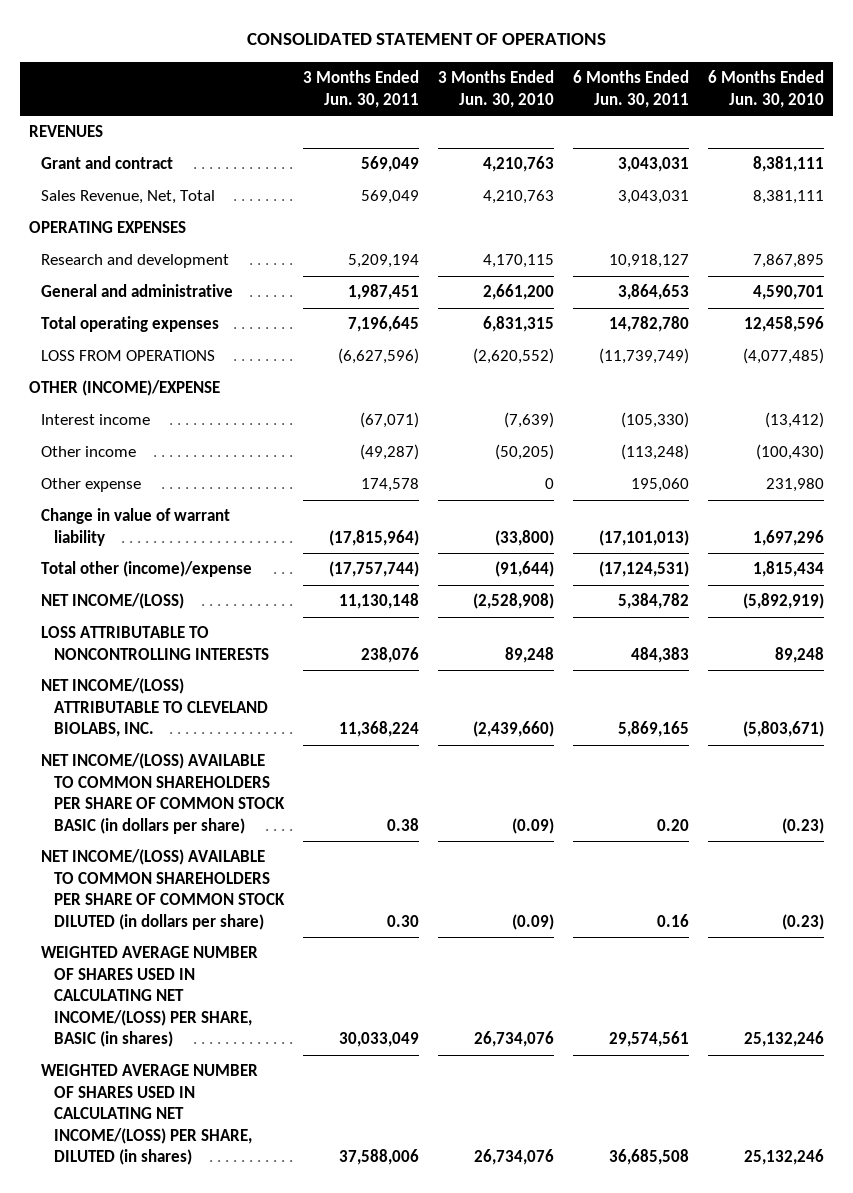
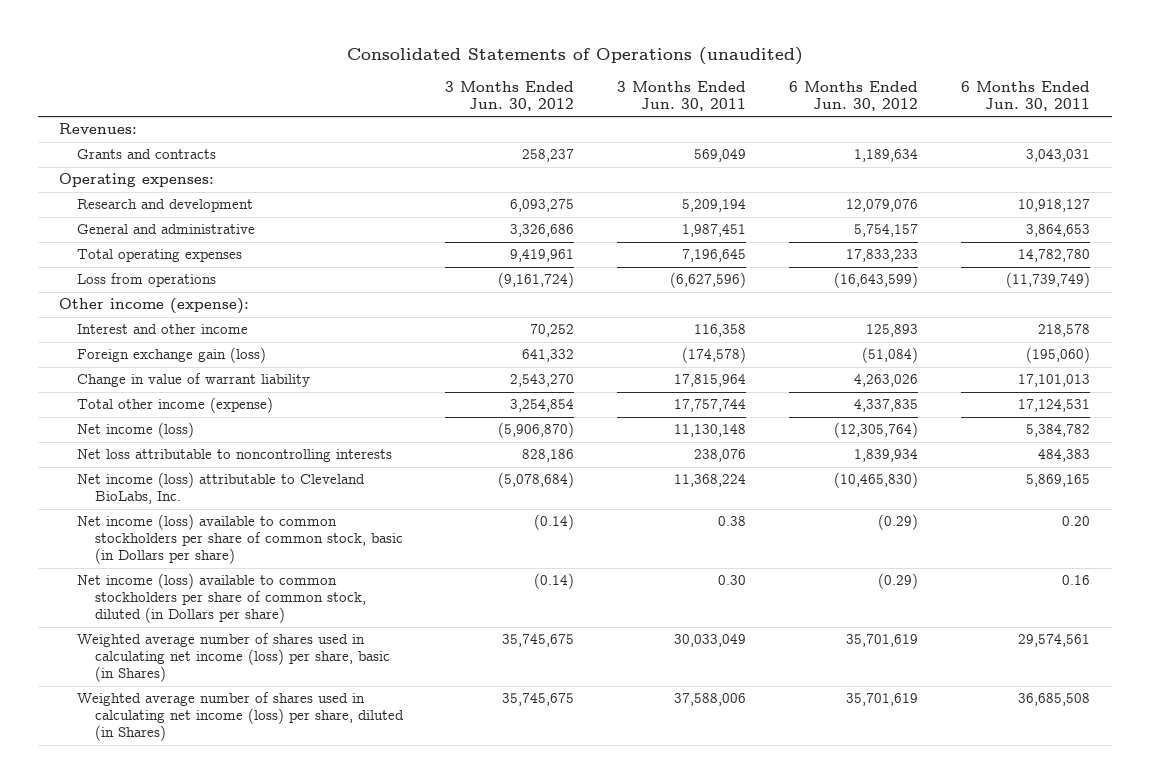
- CONSOLIDATED STATEMENT OF OPERATIONS
+ Consolidated Statements of Operations (unaudited)
- | 3 Months Ended Jun. 30, 2011 | 3 Months Ended Jun. 30, 2010 | 6 Months Ended Jun. 30, 2011 | 6 Months Ended Jun. 30, 2010
+ | 3 Months Ended Jun. 30, 2012 | 3 Months Ended Jun. 30, 2011 | 6 Months Ended Jun. 30, 2012 | 6 Months Ended Jun. 30, 2011
- REVENUES
- Grant and contract | 569,049 | 4,210,763 | 3,043,031 | 8,381,111
- Sales Revenue, Net, Total | 569,049 | 4,210,763 | 3,043,031 | 8,381,111
- OPERATING EXPENSES
+ Revenues:
+ Grants and contracts | 258,237 | 569,049 | 1,189,634 | 3,043,031
+ Operating expenses:
- LOSS FROM OPERATIONS | (6,627,596) | (2,620,552) | (11,739,749) | (4,077,485)
- OTHER (INCOME)/EXPENSE
- Interest income | (67,071) | (7,639) | (105,330) | (13,412)
- Other income | (49,287) | (50,205) | (113,248) | (100,430)
- Other expense | 174,578 | 0 | 195,060 | 231,980
- Change in value of warrant liability | (17,815,964) | (33,800) | (17,101,013) | 1,697,296
- Total other (income)/expense | (17,757,744) | (91,644) | (17,124,531) | 1,815,434
- NET INCOME/(LOSS) | 11,130,148 | (2,528,908) | 5,384,782 | (5,892,919)
- LOSS ATTRIBUTABLE TO NONCONTROLLING INTERESTS | 238,076 | 89,248 | 484,383 | 89,248
- NET INCOME/(LOSS) ATTRIBUTABLE TO CLEVELAND BIOLABS, INC. | 11,368,224 | (2,439,660) | 5,869,165 | (5,803,671)
- NET INCOME/(LOSS) AVAILABLE TO COMMON SHAREHOLDERS PER SHARE OF COMMON STOCK BASIC (in dollars per share) | 0.38 | (0.09) | 0.20 | (0.23)
- NET INCOME/(LOSS) AVAILABLE TO COMMON SHAREHOLDERS PER SHARE OF COMMON STOCK DILUTED (in dollars per share) | 0.30 | (0.09) | 0.16 | (0.23)
- WEIGHTED AVERAGE NUMBER OF SHARES USED IN CALCULATING NET INCOME/(LOSS) PER SHARE, BASIC (in shares) | 30,033,049 | 26,734,076 | 29,574,561 | 25,132,246
- WEIGHTED AVERAGE NUMBER OF SHARES USED IN CALCULATING NET INCOME/(LOSS) PER SHARE, DILUTED (in shares) | 37,588,006 | 26,734,076 | 36,685,508 | 25,132,246
+ Loss from operations | (9,161,724) | (6,627,596) | (16,643,599) | (11,739,749)
+ Other income (expense):
+ Interest and other income | 70,252 | 116,358 | 125,893 | 218,578
+ Foreign exchange gain (loss) | 641,332 | (174,578) | (51,084) | (195,060)
+ Change in value of warrant liability | 2,543,270 | 17,815,964 | 4,263,026 | 17,101,013
+ Total other income (expense) | 3,254,854 | 17,757,744 | 4,337,835 | 17,124,531
+ Net income (loss) | (5,906,870) | 11,130,148 | (12,305,764) | 5,384,782
+ Net loss attributable to noncontrolling interests | 828,186 | 238,076 | 1,839,934 | 484,383
+ Net income (loss) attributable to Cleveland BioLabs, Inc. | (5,078,684) | 11,368,224 | (10,465,830) | 5,869,165
+ Net income (loss) available to common stockholders per share of common stock, basic (in Dollars per share) | (0.14) | 0.38 | (0.29) | 0.20
+ Net income (loss) available to common stockholders per share of common stock, diluted (in Dollars per share) | (0.14) | 0.30 | (0.29) | 0.16
+ Weighted average number of shares used in calculating net income (loss) per share, basic (in Shares) | 35,745,675 | 30,033,049 | 35,701,619 | 29,574,561
+ Weighted average number of shares used in calculating net income (loss) per share, diluted (in Shares) | 35,745,675 | 37,588,006 | 35,701,619 | 36,685,508

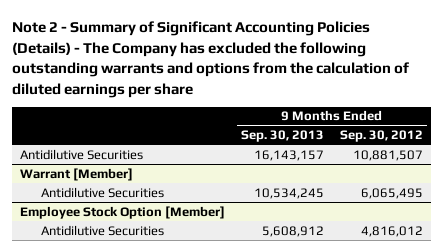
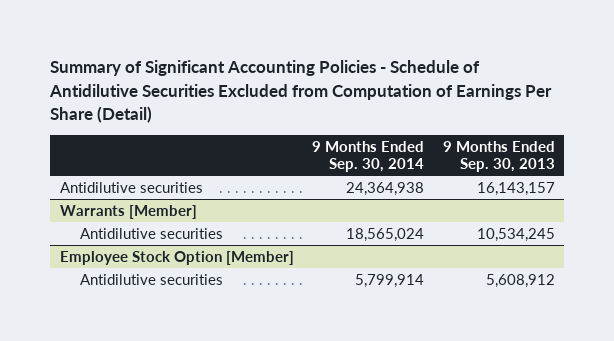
- Note 2 - Summary of Significant Accounting Policies (Details) - The Company has excluded the following outstanding warrants and options from the calculation of diluted earnings per share
+ Summary of Significant Accounting Policies - Schedule of Antidilutive Securities Excluded from Computation of Earnings Per Share (Detail)
- | 9 Months Ended Sep. 30, 2013 | 9 Months Ended Sep. 30, 2012
+ | 9 Months Ended Sep. 30, 2014 | 9 Months Ended Sep. 30, 2013
- Antidilutive Securities | 16,143,157 | 10,881,507
- Warrant [Member]
- Antidilutive Securities | 10,534,245 | 6,065,495
+ Antidilutive securities | 24,364,938 | 16,143,157
+ Warrants [Member]
+ Antidilutive securities | 18,565,024 | 10,534,245
@ Employee Stock Option [Member]
- Antidilutive Securities | 5,608,912 | 4,816,012
+ Antidilutive securities | 5,799,914 | 5,608,912

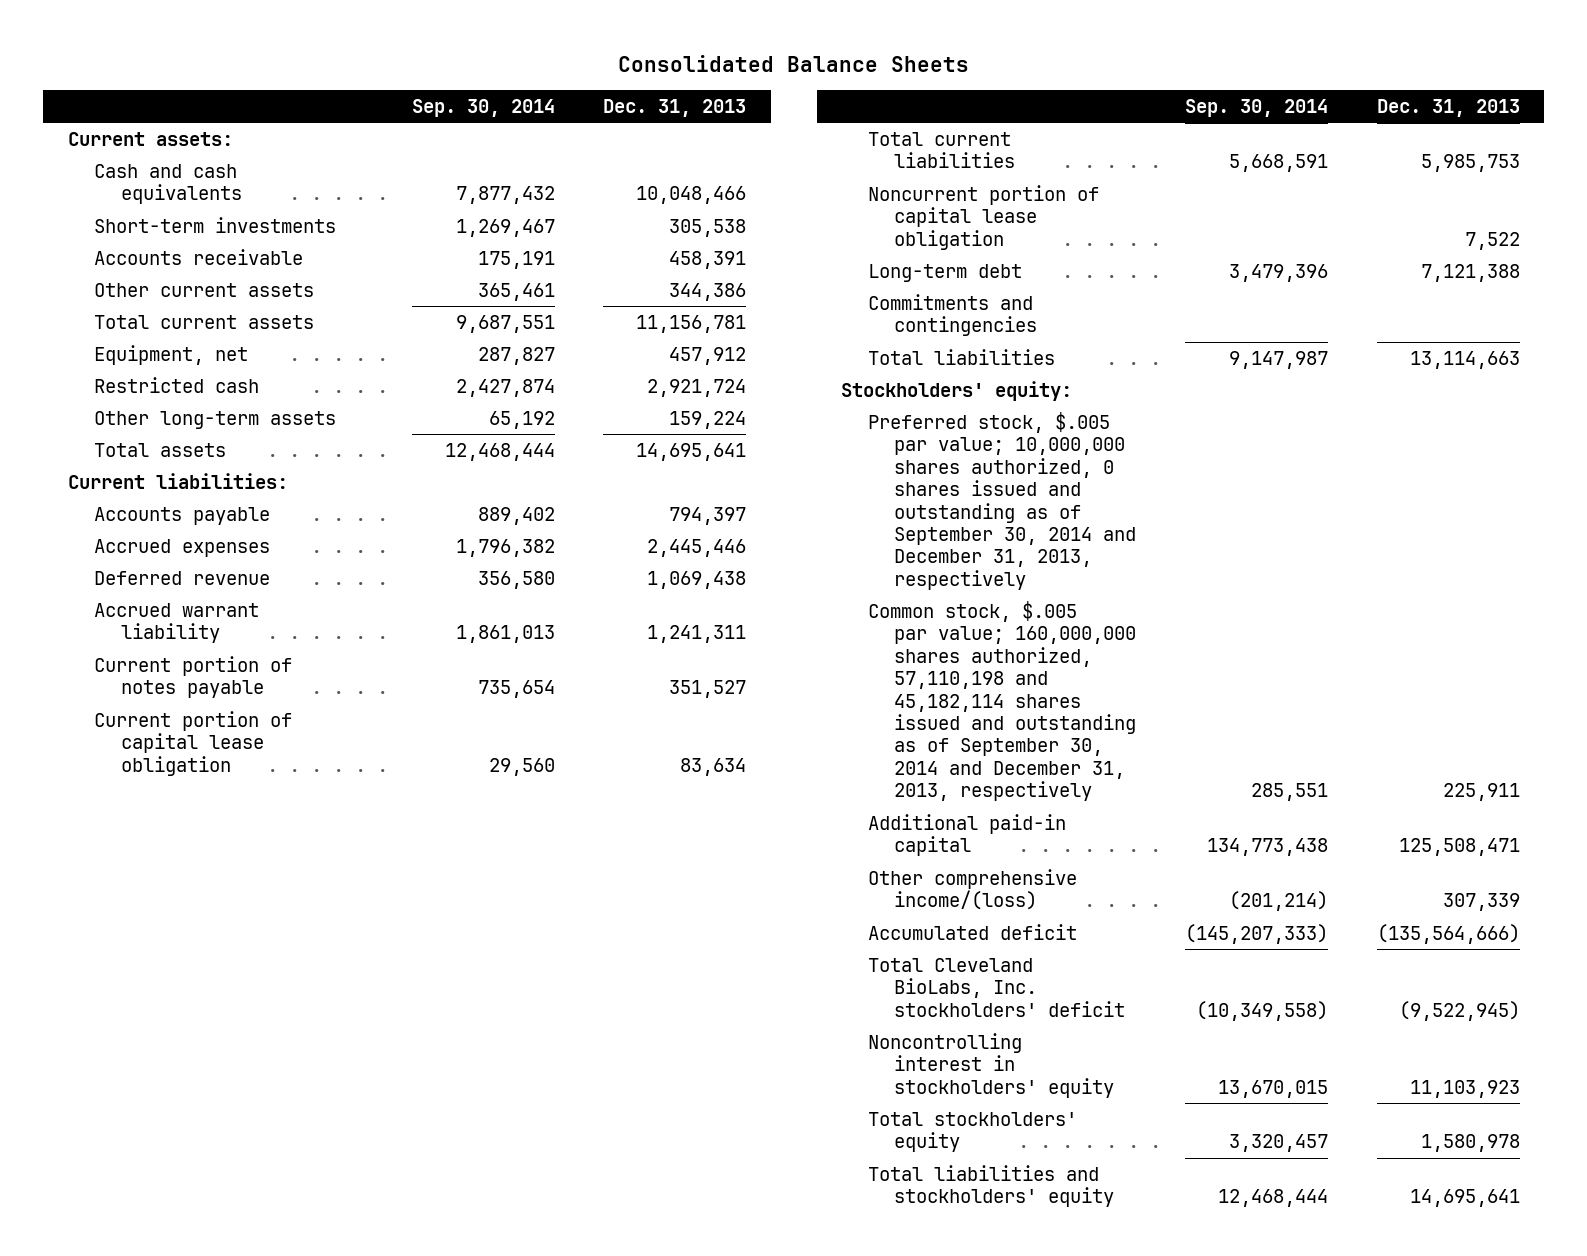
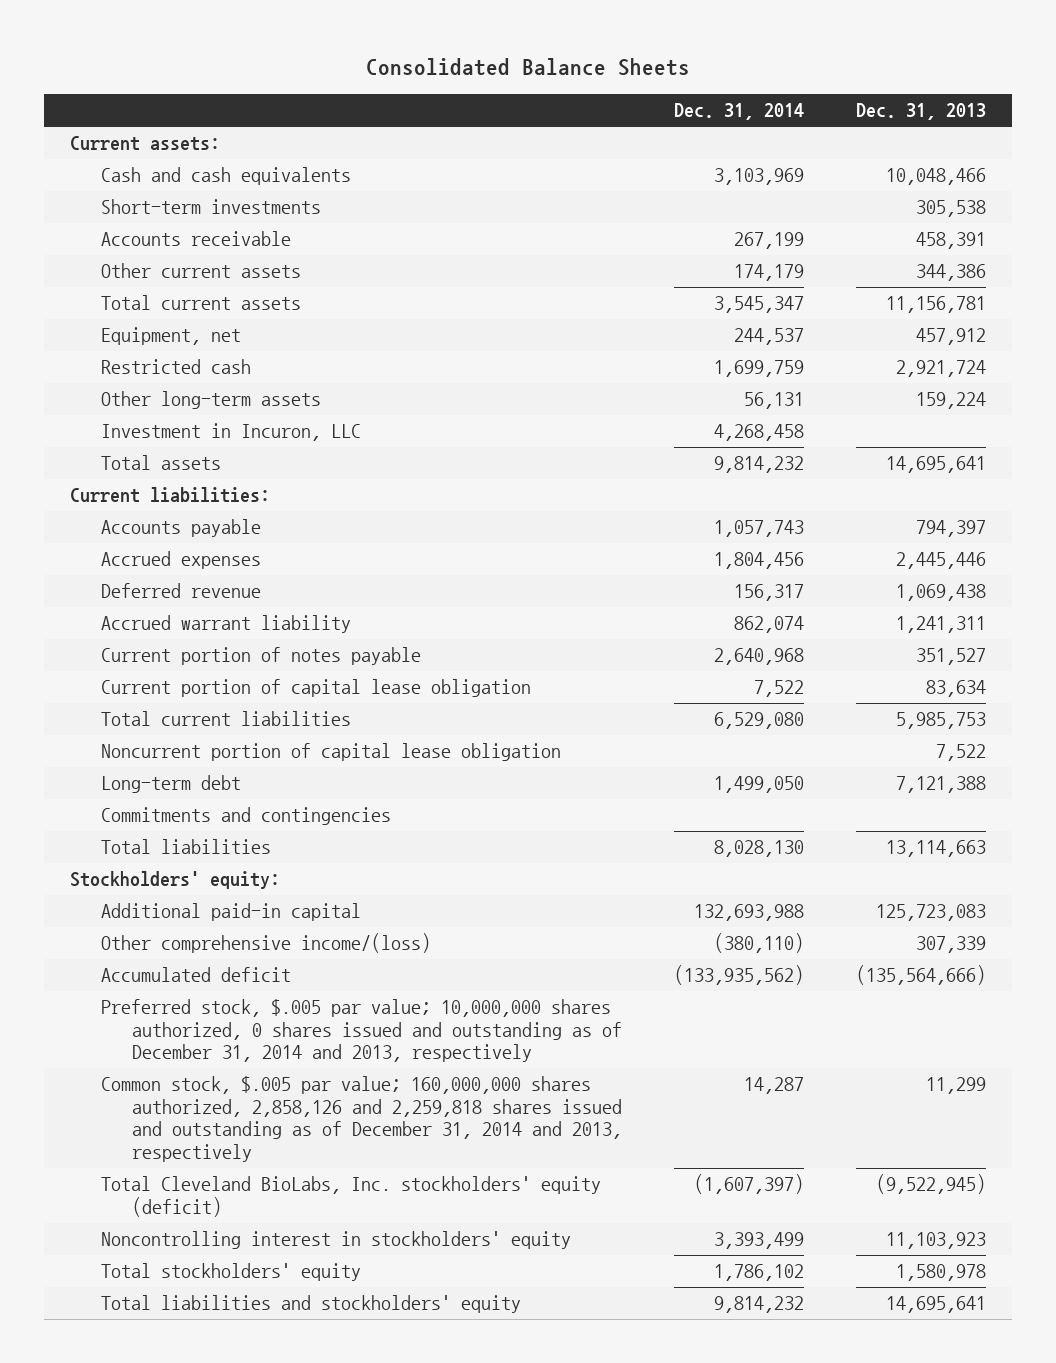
- | Sep. 30, 2014 | Dec. 31, 2013
+ | Dec. 31, 2014 | Dec. 31, 2013
+ Investment in Incuron, LLC | 4,268,458 |
- Preferred stock, $.005 par value; 10,000,000 shares authorized, 0 shares issued and outstanding as of September 30, 2014 and December 31, 2013, respectively
- Common stock, $.005 par value; 160,000,000 shares authorized, 57,110,198 and 45,182,114 shares issued and outstanding as of September 30, 2014 and December 31, 2013, respectively | 285,551 | 225,911
- Additional paid-in capital | 134,773,438 | 125,508,471
+ Additional paid-in capital | 132,693,988 | 125,723,083
- Total Cleveland BioLabs, Inc. stockholders' deficit | (10,349,558) | (9,522,945)
+ Preferred stock, $.005 par value; 10,000,000 shares authorized, 0 shares issued and outstanding as of December 31, 2014 and 2013, respectively
+ Common stock, $.005 par value; 160,000,000 shares authorized, 2,858,126 and 2,259,818 shares issued and outstanding as of December 31, 2014 and 2013, respectively | 14,287 | 11,299
+ Total Cleveland BioLabs, Inc. stockholders' equity (deficit) | (1,607,397) | (9,522,945)

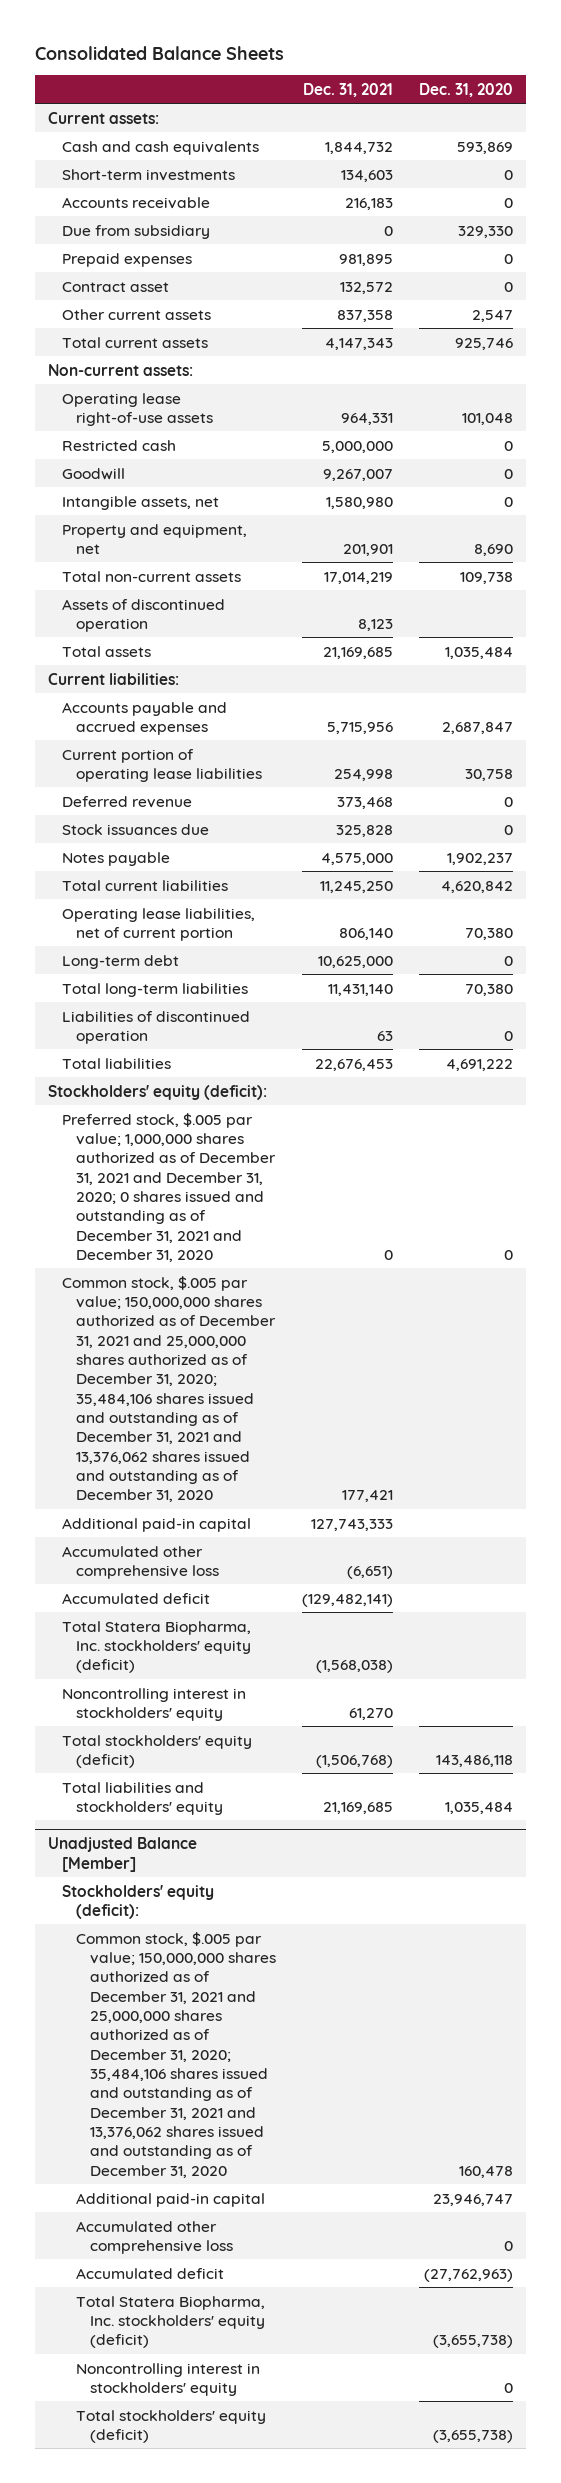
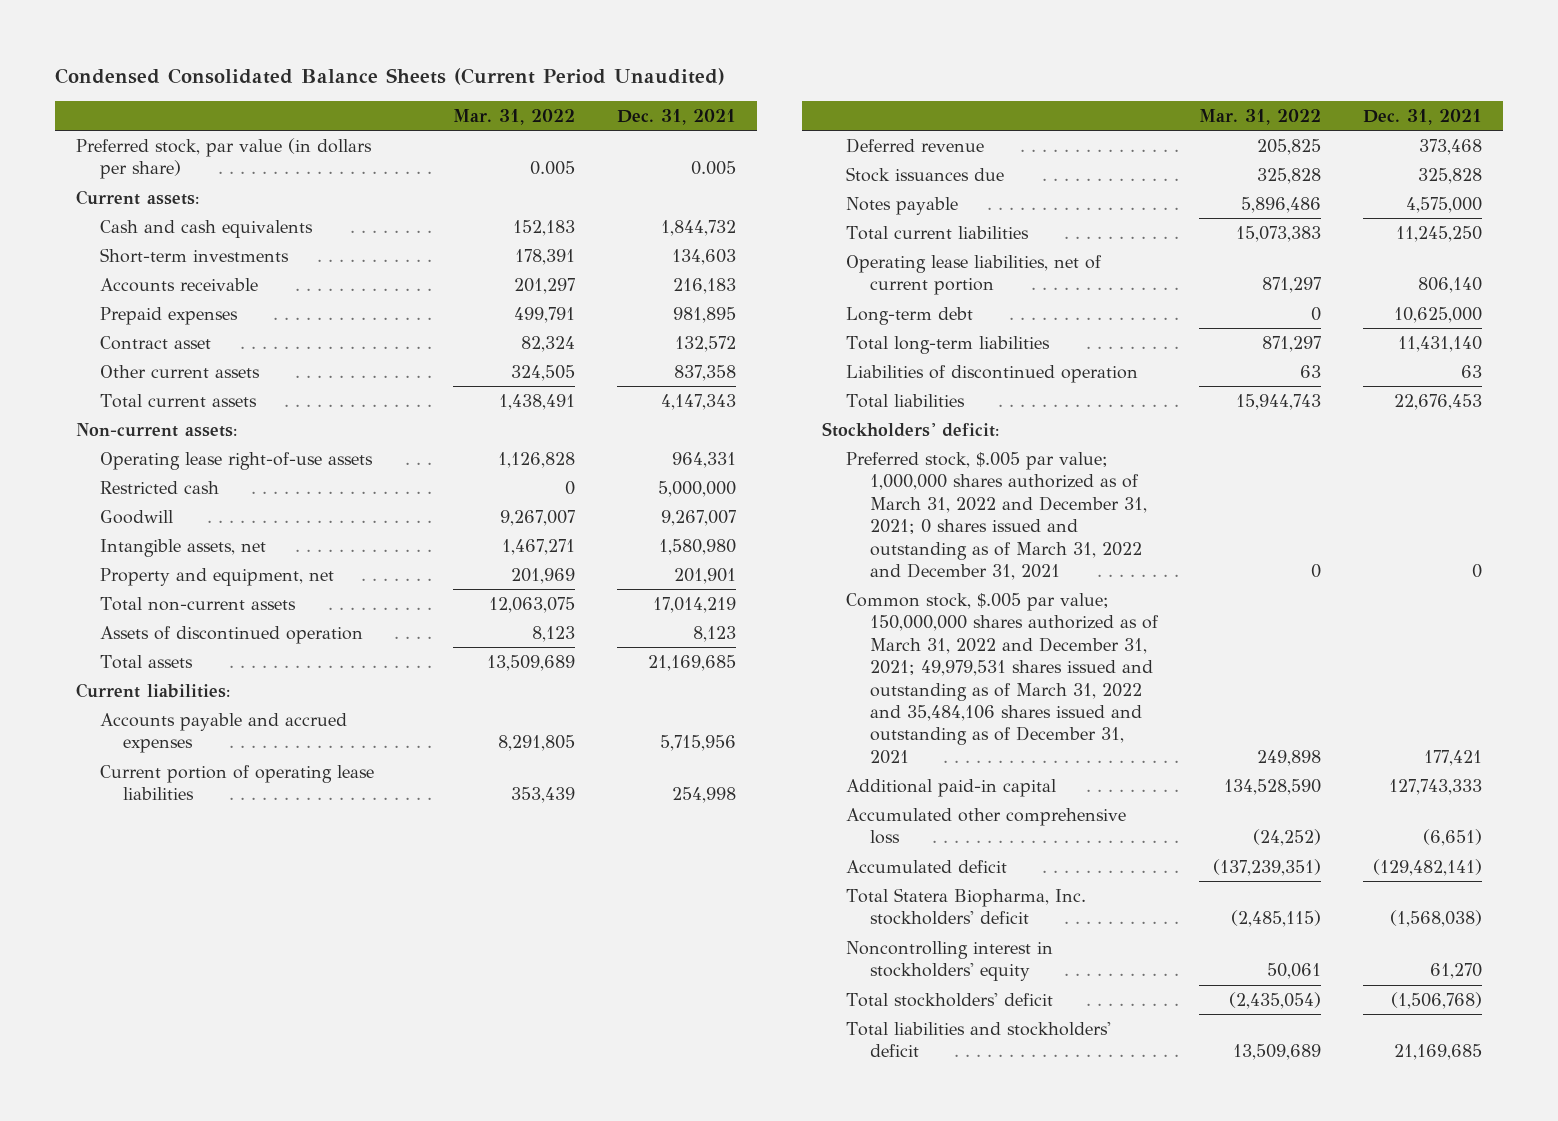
- Consolidated Balance Sheets
+ Condensed Consolidated Balance Sheets (Current Period Unaudited)
- | Dec. 31, 2021 | Dec. 31, 2020
+ | Mar. 31, 2022 | Dec. 31, 2021
+ Preferred stock, par value (in dollars per share) | 0.005 | 0.005
- Due from subsidiary | 0 | 329,330
- Stockholders' equity (deficit):
- Preferred stock, $.005 par value; 1,000,000 shares authorized as of December 31, 2021 and December 31, 2020; 0 shares issued and outstanding as of December 31, 2021 and December 31, 2020 | 0 | 0
- Common stock, $.005 par value; 150,000,000 shares authorized as of December 31, 2021 and 25,000,000 shares authorized as of December 31, 2020; 35,484,106 shares issued and outstanding as of December 31, 2021 and 13,376,062 shares issued and outstanding as of December 31, 2020 | 177,421 |
+ Stockholders' deficit:
+ Preferred stock, $.005 par value; 1,000,000 shares authorized as of March 31, 2022 and December 31, 2021; 0 shares issued and outstanding as of March 31, 2022 and December 31, 2021 | 0 | 0
+ Common stock, $.005 par value; 150,000,000 shares authorized as of March 31, 2022 and December 31, 2021; 49,979,531 shares issued and outstanding as of March 31, 2022 and 35,484,106 shares issued and outstanding as of December 31, 2021 | 249,898 | 177,421
- Total Statera Biopharma, Inc. stockholders' equity (deficit) | (1,568,038) |
+ Total Statera Biopharma, Inc. stockholders' deficit | (2,485,115) | (1,568,038)
- Total stockholders' equity (deficit) | (1,506,768) | 143,486,118
- Total liabilities and stockholders' equity | 21,169,685 | 1,035,484
- Unadjusted Balance [Member]
- Stockholders' equity (deficit):
- Common stock, $.005 par value; 150,000,000 shares authorized as of December 31, 2021 and 25,000,000 shares authorized as of December 31, 2020; 35,484,106 shares issued and outstanding as of December 31, 2021 and 13,376,062 shares issued and outstanding as of December 31, 2020 | | 160,478
- Additional paid-in capital | | 23,946,747
- Accumulated other comprehensive loss | | 0
- Accumulated deficit | | (27,762,963)
- Total Statera Biopharma, Inc. stockholders' equity (deficit) | | (3,655,738)
- Noncontrolling interest in stockholders' equity | | 0
- Total stockholders' equity (deficit) | | (3,655,738)
+ Total stockholders' deficit | (2,435,054) | (1,506,768)
+ Total liabilities and stockholders' deficit | 13,509,689 | 21,169,685

